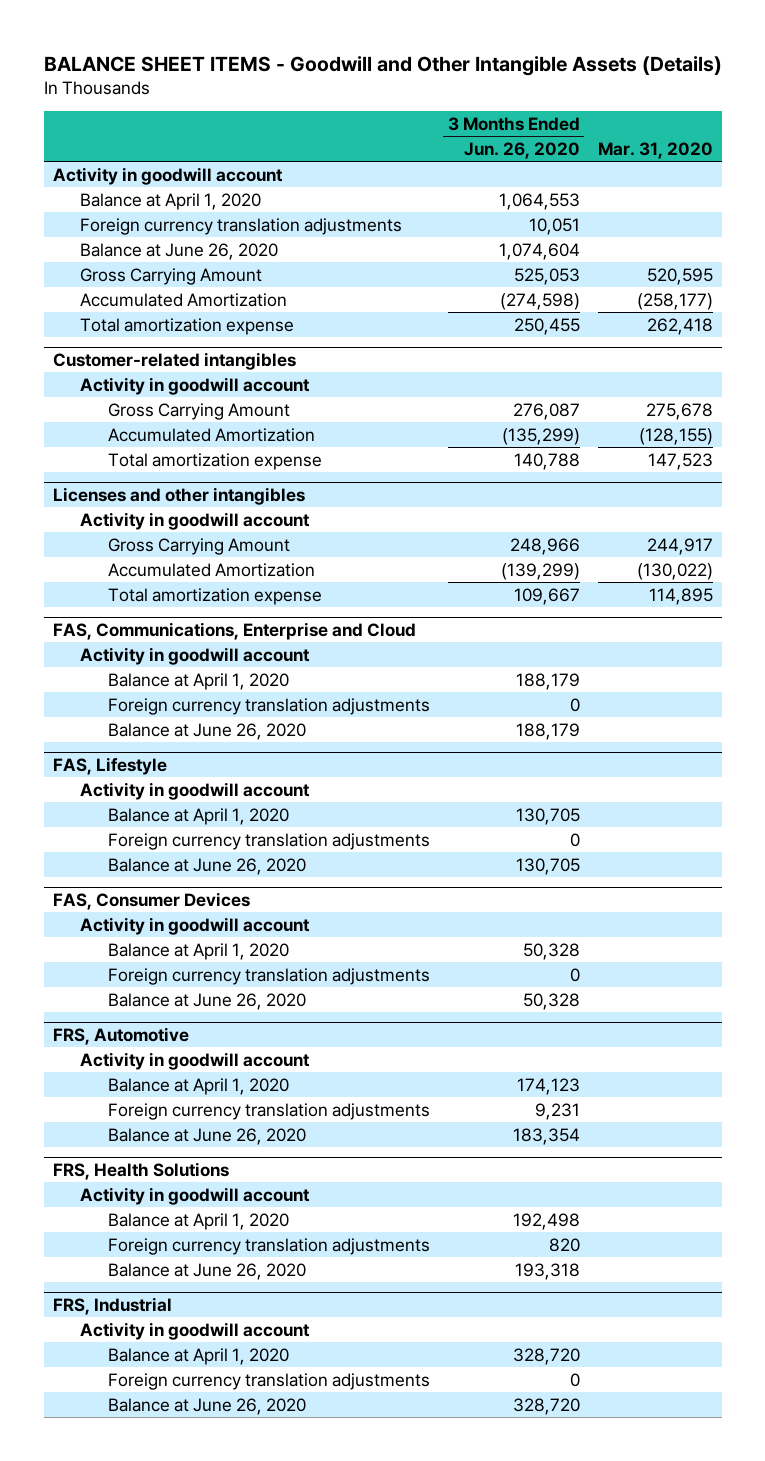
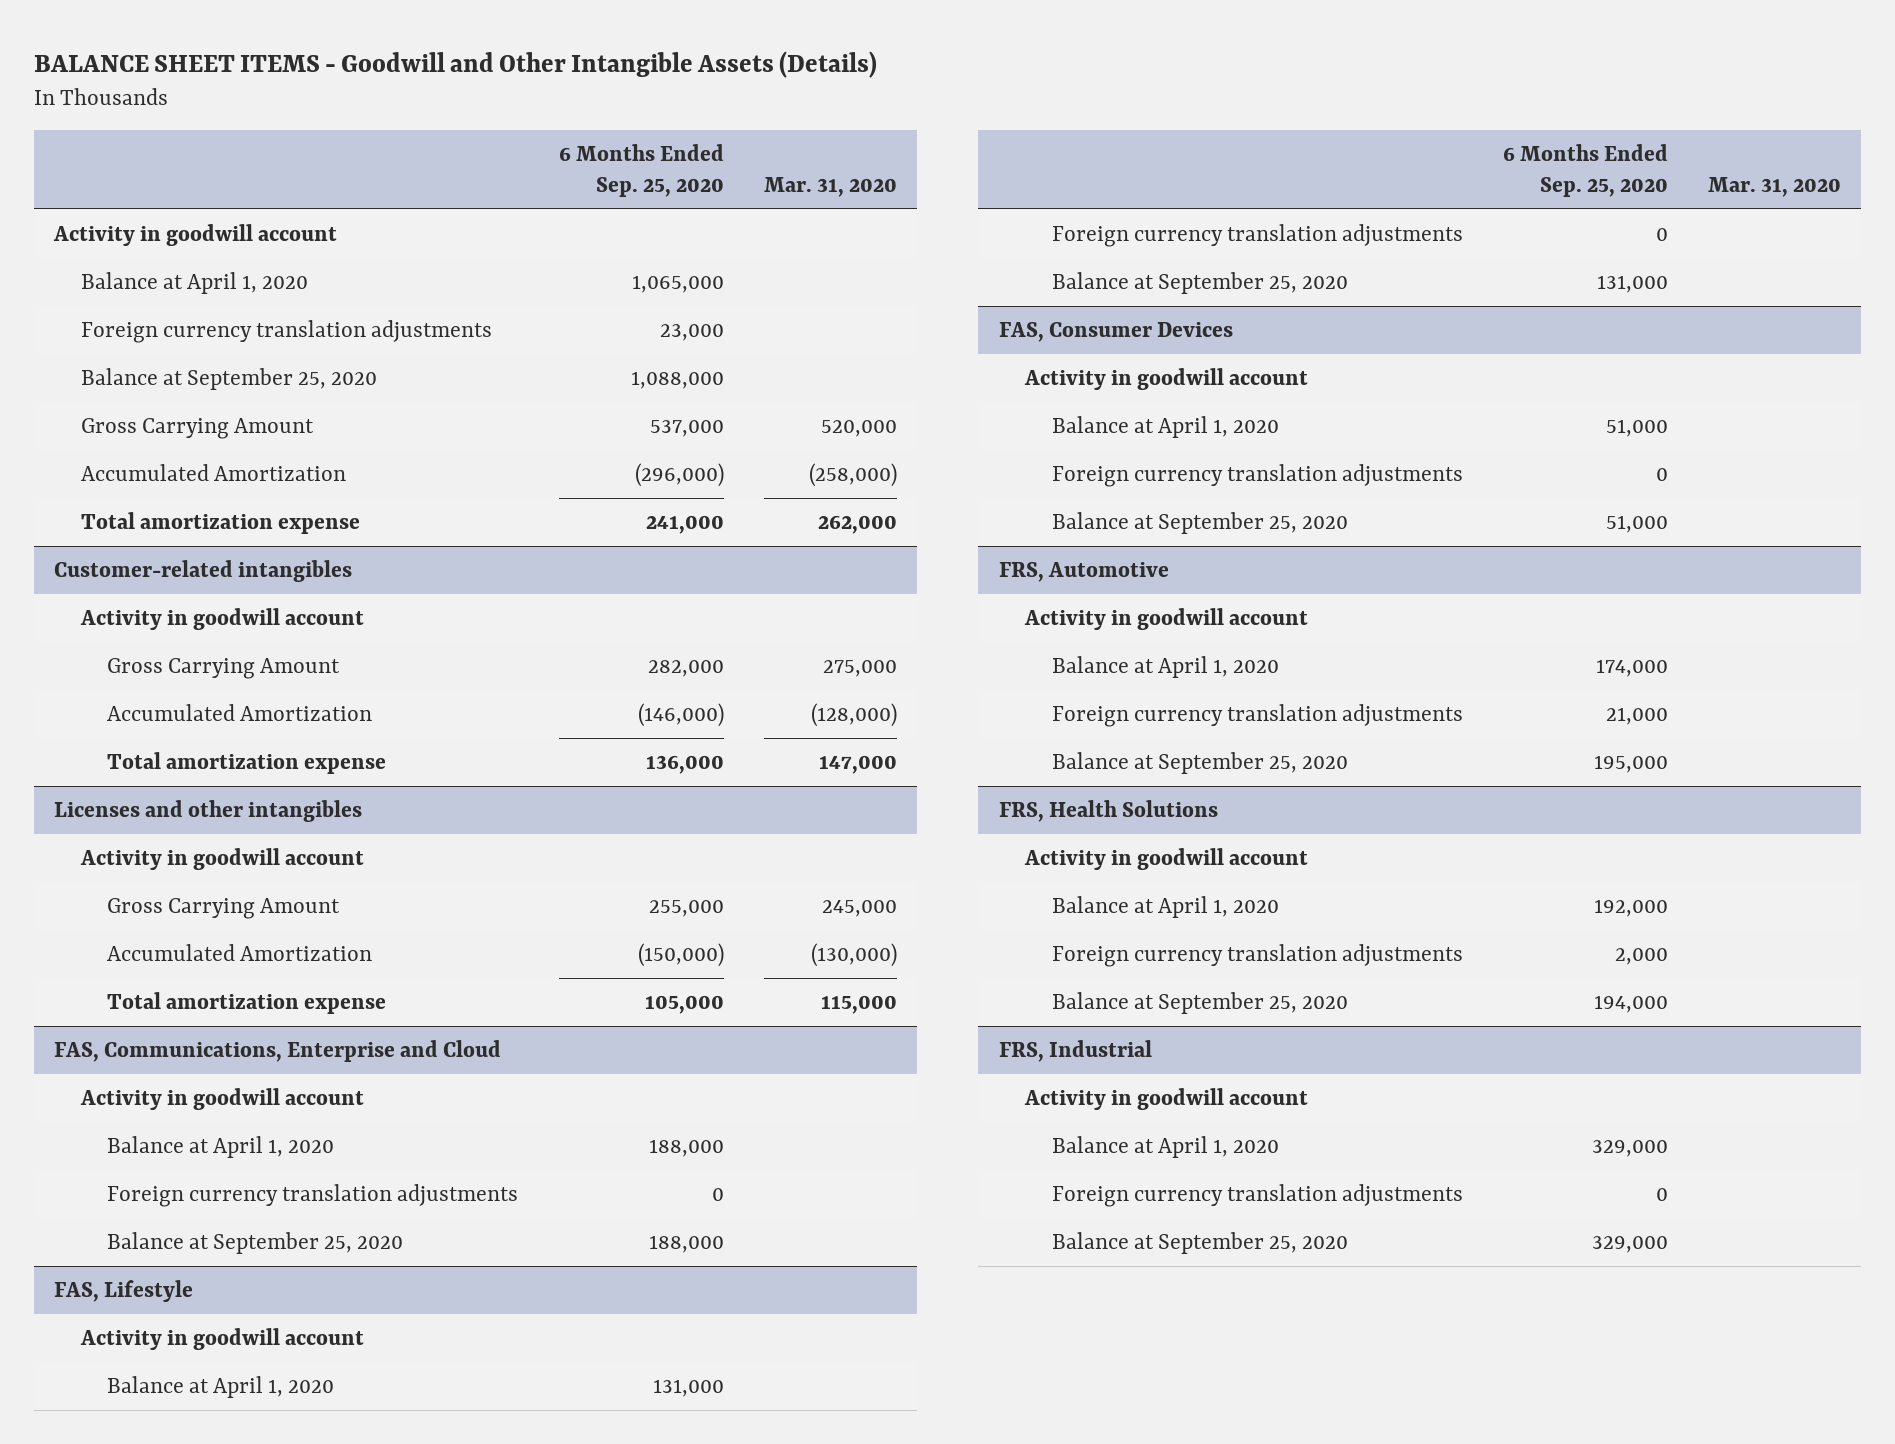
- | 3 Months Ended Jun. 26, 2020 | Mar. 31, 2020
+ | 6 Months Ended Sep. 25, 2020 | Mar. 31, 2020
- Balance at June 26, 2020 | 1,074,604 |
- Gross Carrying Amount | 525,053 | 520,595
- Accumulated Amortization | (274,598) | (258,177)
- Total amortization expense | 250,455 | 262,418
+ Balance at September 25, 2020 | 1,088,000 |
+ Gross Carrying Amount | 537,000 | 520,000
+ Accumulated Amortization | (296,000) | (258,000)
+ Total amortization expense | 241,000 | 262,000
@ Customer-related intangibles
- Gross Carrying Amount | 276,087 | 275,678
- Accumulated Amortization | (135,299) | (128,155)
- Total amortization expense | 140,788 | 147,523
+ Gross Carrying Amount | 282,000 | 275,000
+ Accumulated Amortization | (146,000) | (128,000)
+ Total amortization expense | 136,000 | 147,000
@ Licenses and other intangibles
- Gross Carrying Amount | 248,966 | 244,917
- Accumulated Amortization | (139,299) | (130,022)
- Total amortization expense | 109,667 | 114,895
+ Gross Carrying Amount | 255,000 | 245,000
+ Accumulated Amortization | (150,000) | (130,000)
+ Total amortization expense | 105,000 | 115,000
@ FAS, Communications, Enterprise and Cloud
- Balance at June 26, 2020 | 188,179 |
+ Balance at September 25, 2020 | 188,000 |
@ FAS, Lifestyle
- Balance at June 26, 2020 | 130,705 |
+ Balance at September 25, 2020 | 131,000 |
@ FAS, Consumer Devices
- Balance at June 26, 2020 | 50,328 |
+ Balance at September 25, 2020 | 51,000 |
@ FRS, Automotive
- Balance at June 26, 2020 | 183,354 |
+ Balance at September 25, 2020 | 195,000 |
@ FRS, Health Solutions
- Balance at June 26, 2020 | 193,318 |
+ Balance at September 25, 2020 | 194,000 |
@ FRS, Industrial
- Balance at June 26, 2020 | 328,720 |
+ Balance at September 25, 2020 | 329,000 |

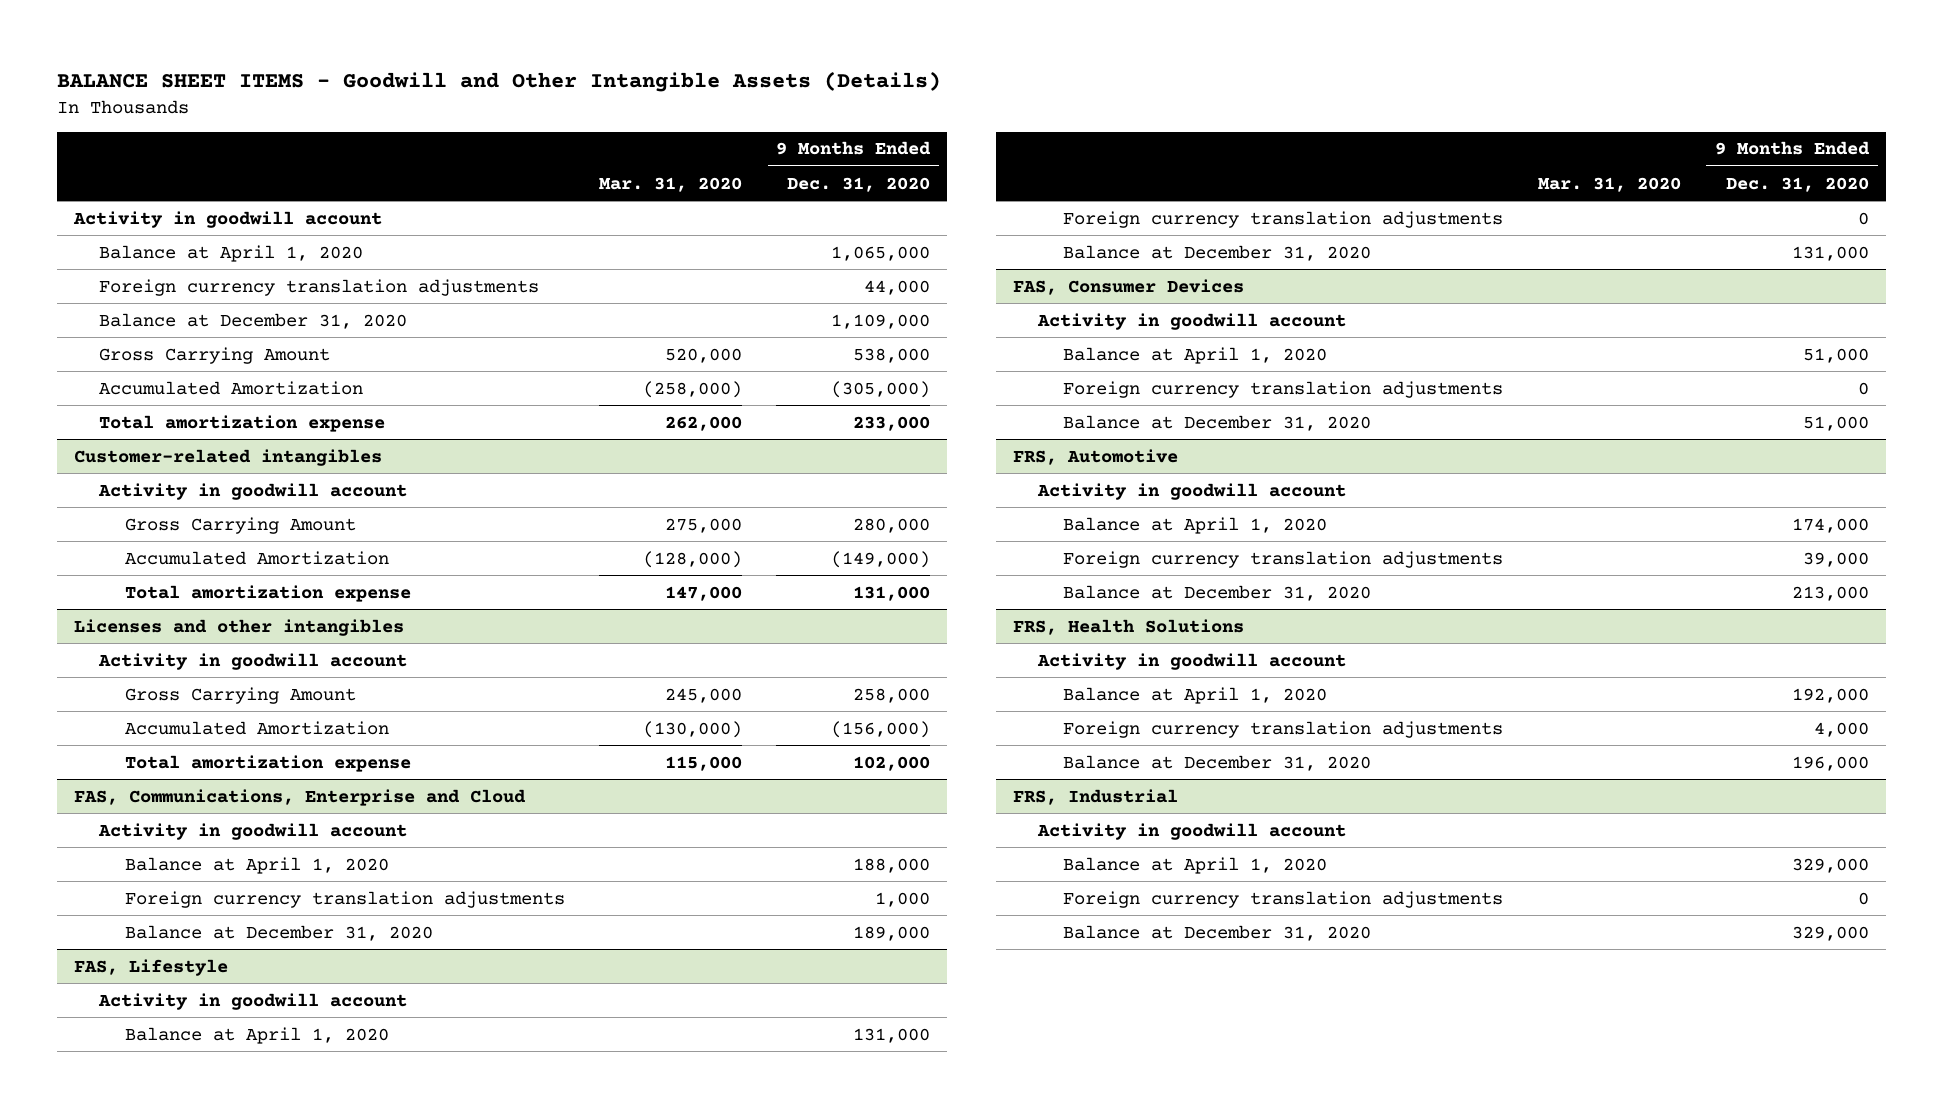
- | 6 Months Ended Sep. 25, 2020 | Mar. 31, 2020
+ | Mar. 31, 2020 | 9 Months Ended Dec. 31, 2020
- Balance at September 25, 2020 | 1,088,000 |
+ Balance at December 31, 2020 | | 1,109,000
@ FAS, Communications, Enterprise and Cloud
- Balance at September 25, 2020 | 188,000 |
+ Balance at December 31, 2020 | | 189,000
@ FAS, Lifestyle
- Balance at September 25, 2020 | 131,000 |
+ Balance at December 31, 2020 | | 131,000
@ FAS, Consumer Devices
- Balance at September 25, 2020 | 51,000 |
+ Balance at December 31, 2020 | | 51,000
@ FRS, Automotive
- Balance at September 25, 2020 | 195,000 |
+ Balance at December 31, 2020 | | 213,000
@ FRS, Health Solutions
- Balance at September 25, 2020 | 194,000 |
+ Balance at December 31, 2020 | | 196,000
@ FRS, Industrial
- Balance at September 25, 2020 | 329,000 |
+ Balance at December 31, 2020 | | 329,000

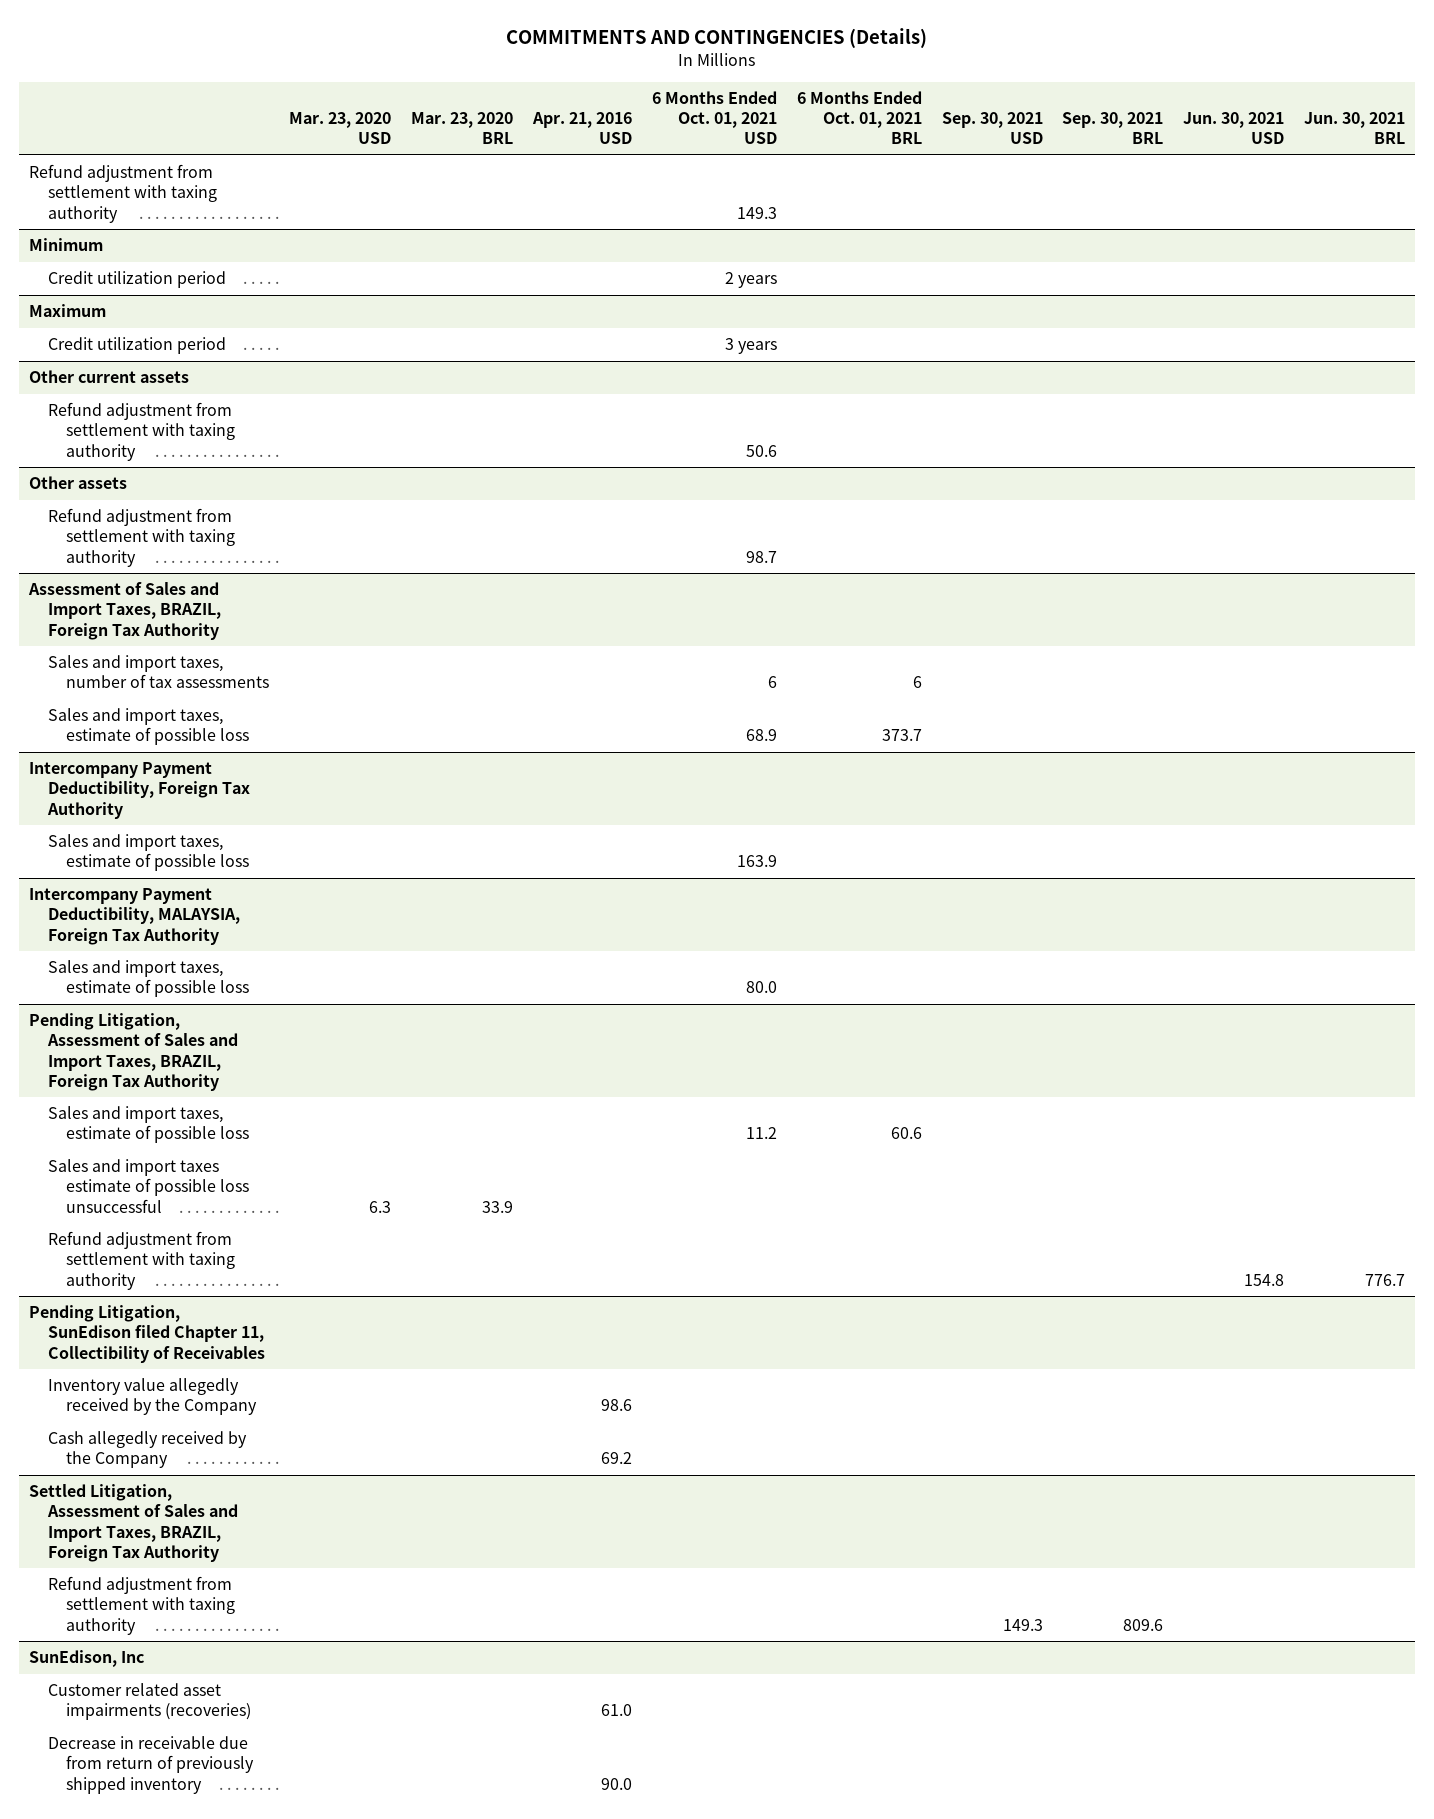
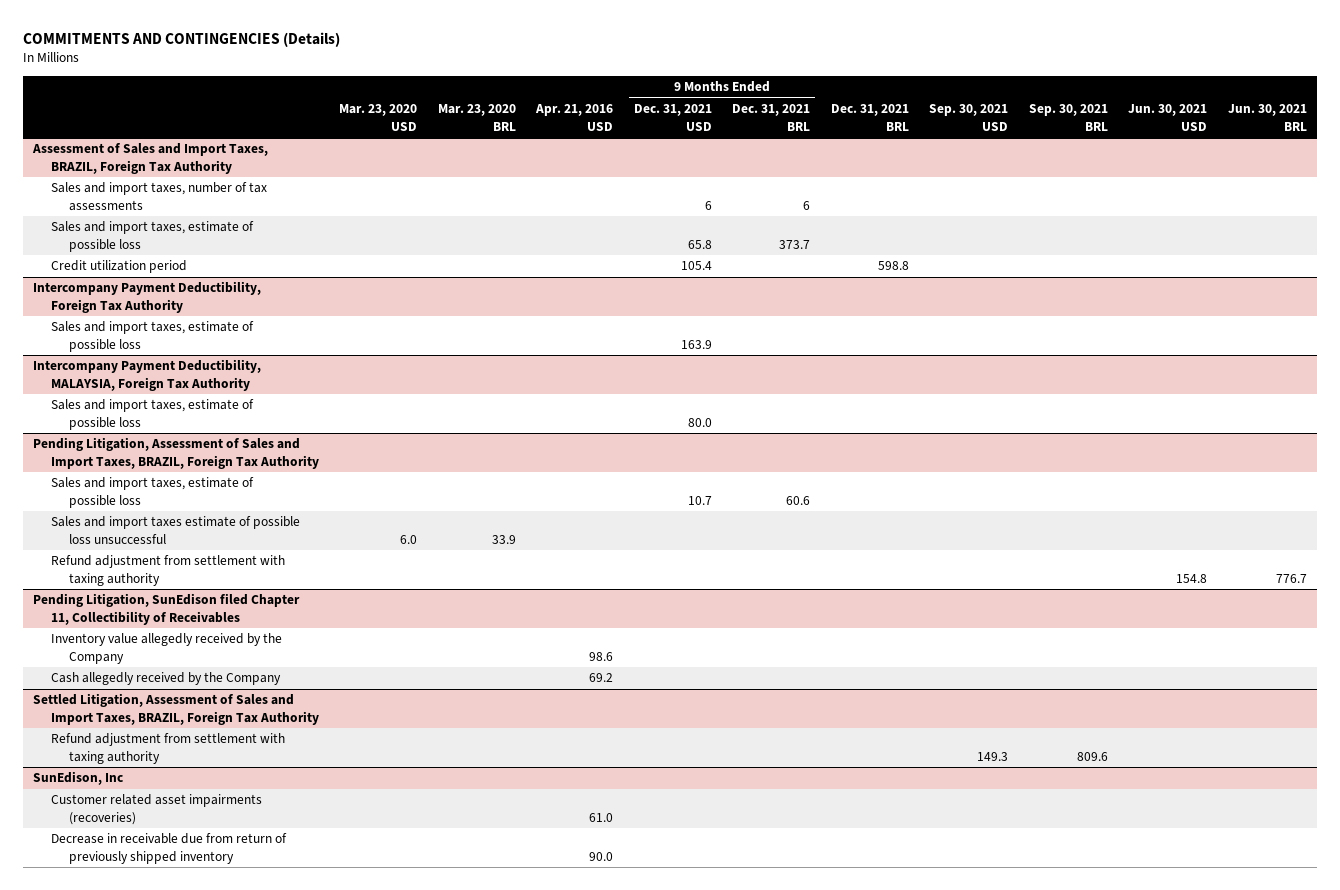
- | Mar. 23, 2020 USD | Mar. 23, 2020 BRL | Apr. 21, 2016 USD | 6 Months Ended Oct. 01, 2021 USD | 6 Months Ended Oct. 01, 2021 BRL | Sep. 30, 2021 USD | Sep. 30, 2021 BRL | Jun. 30, 2021 USD | Jun. 30, 2021 BRL
+ | Mar. 23, 2020 USD | Mar. 23, 2020 BRL | Apr. 21, 2016 USD | 9 Months Ended Dec. 31, 2021 USD | 9 Months Ended Dec. 31, 2021 BRL | Dec. 31, 2021 BRL | Sep. 30, 2021 USD | Sep. 30, 2021 BRL | Jun. 30, 2021 USD | Jun. 30, 2021 BRL
- Refund adjustment from settlement with taxing authority | | | | 149.3 | | | | |
- Minimum
- Credit utilization period | | | | 2 years | | | | |
- Maximum
- Credit utilization period | | | | 3 years | | | | |
- Other current assets
- Refund adjustment from settlement with taxing authority | | | | 50.6 | | | | |
- Other assets
- Refund adjustment from settlement with taxing authority | | | | 98.7 | | | | |
@ Assessment of Sales and Import Taxes, BRAZIL, Foreign Tax Authority
+ Credit utilization period | | | | 105.4 | | 598.8 | | | |
@ Pending Litigation, Assessment of Sales and Import Taxes, BRAZIL, Foreign Tax Authority
- Sales and import taxes estimate of possible loss unsuccessful | 6.3 | 33.9 | | | | | | |
+ Sales and import taxes estimate of possible loss unsuccessful | 6.0 | 33.9 | | | | | | | |

